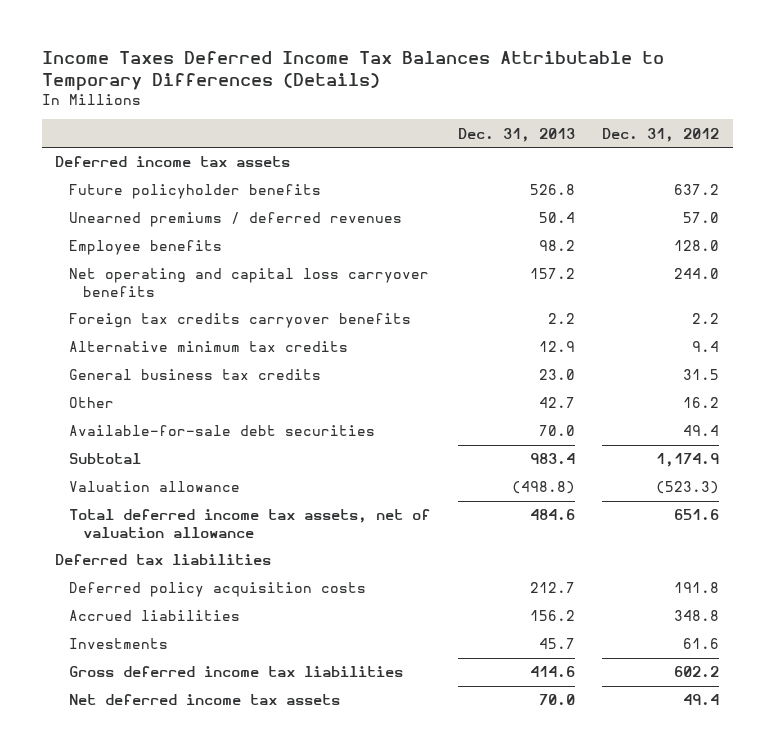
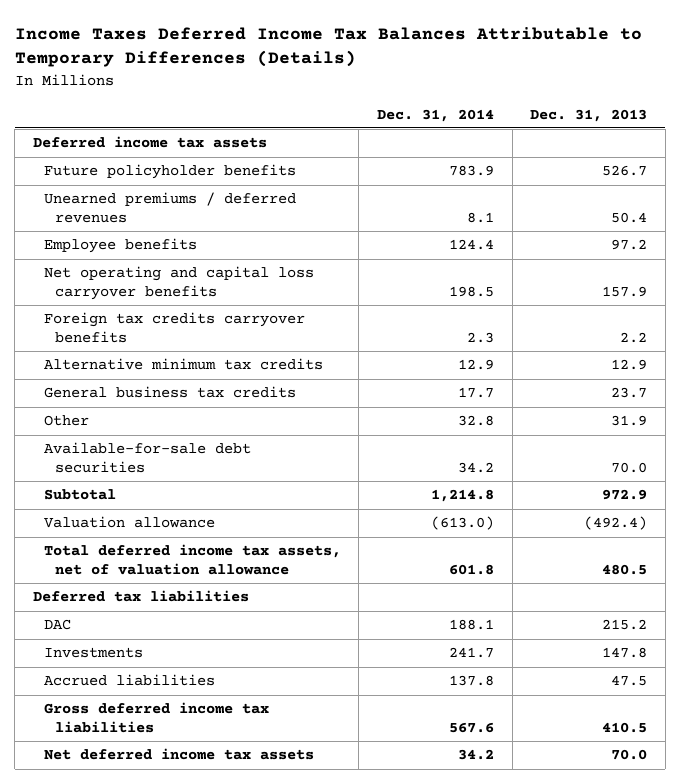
- | Dec. 31, 2013 | Dec. 31, 2012
+ | Dec. 31, 2014 | Dec. 31, 2013
- Future policyholder benefits | 526.8 | 637.2
+ Future policyholder benefits | 783.9 | 526.7
- Employee benefits | 98.2 | 128.0
- Net operating and capital loss carryover benefits | 157.2 | 244.0
+ Employee benefits | 124.4 | 97.2
+ Net operating and capital loss carryover benefits | 198.5 | 157.9
- General business tax credits | 23.0 | 31.5
- Other | 42.7 | 16.2
+ General business tax credits | 17.7 | 23.7
+ Other | 32.8 | 31.9
- Subtotal | 983.4 | 1,174.9
- Valuation allowance | (498.8) | (523.3)
- Total deferred income tax assets, net of valuation allowance | 484.6 | 651.6
+ Subtotal | 1,214.8 | 972.9
+ Valuation allowance | (613.0) | (492.4)
+ Total deferred income tax assets, net of valuation allowance | 601.8 | 480.5
- Deferred policy acquisition costs | 212.7 | 191.8
- Accrued liabilities | 156.2 | 348.8
- Investments | 45.7 | 61.6
- Gross deferred income tax liabilities | 414.6 | 602.2
+ DAC | 188.1 | 215.2
+ Investments | 241.7 | 147.8
+ Accrued liabilities | 137.8 | 47.5
+ Gross deferred income tax liabilities | 567.6 | 410.5

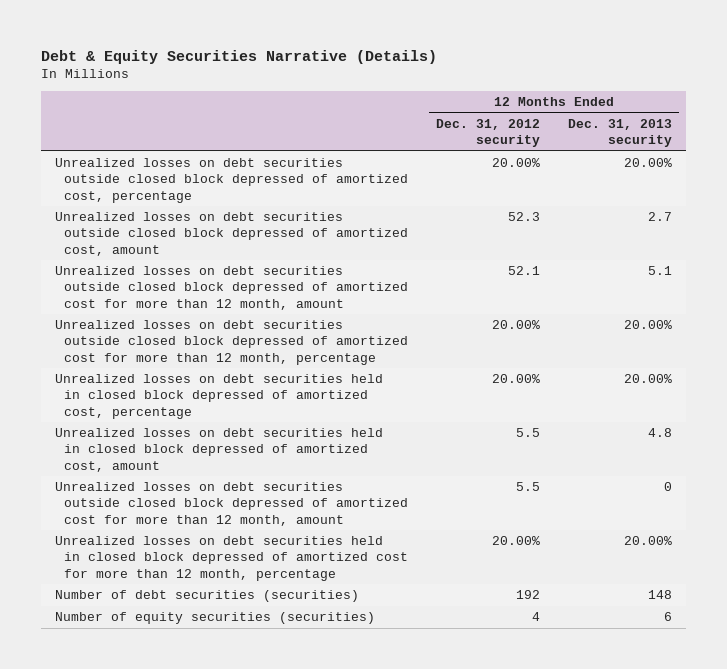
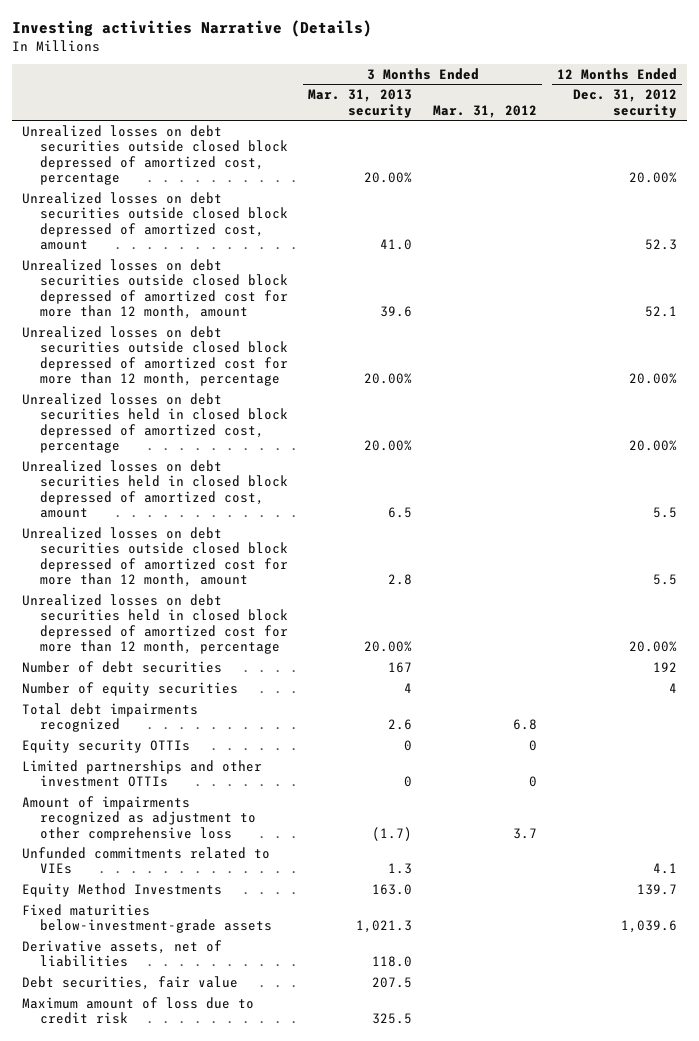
- Debt & Equity Securities Narrative (Details)
+ Investing activities Narrative (Details)
- | 12 Months Ended Dec. 31, 2012 security | 12 Months Ended Dec. 31, 2013 security
+ | 3 Months Ended Mar. 31, 2013 security | 3 Months Ended Mar. 31, 2012 | 12 Months Ended Dec. 31, 2012 security
- Number of debt securities (securities) | 192 | 148
- Number of equity securities (securities) | 4 | 6
+ Number of debt securities | 167 | | 192
+ Number of equity securities | 4 | | 4
+ Total debt impairments recognized | 2.6 | 6.8 |
+ Equity security OTTIs | 0 | 0 |
+ Limited partnerships and other investment OTTIs | 0 | 0 |
+ Amount of impairments recognized as adjustment to other comprehensive loss | (1.7) | 3.7 |
+ Unfunded commitments related to VIEs | 1.3 | | 4.1
+ Equity Method Investments | 163.0 | | 139.7
+ Fixed maturities below-investment-grade assets | 1,021.3 | | 1,039.6
+ Derivative assets, net of liabilities | 118.0 | |
+ Debt securities, fair value | 207.5 | |
+ Maximum amount of loss due to credit risk | 325.5 | |

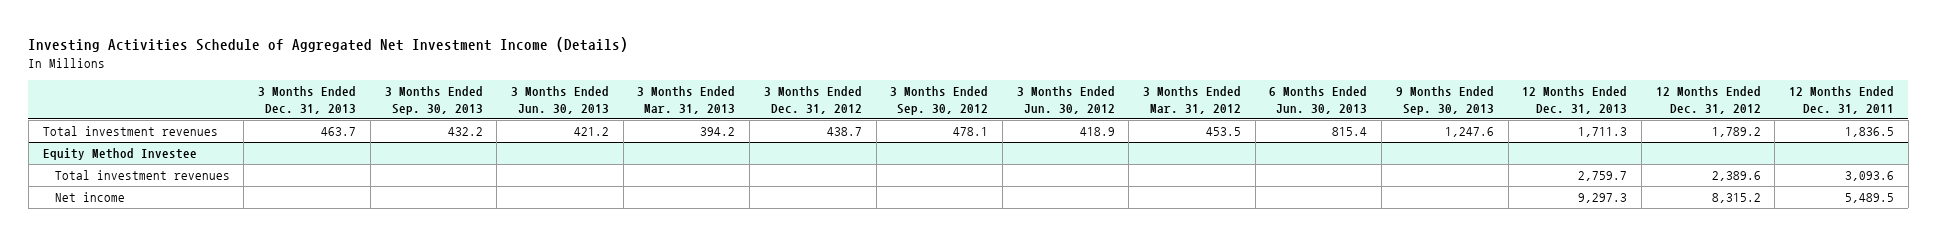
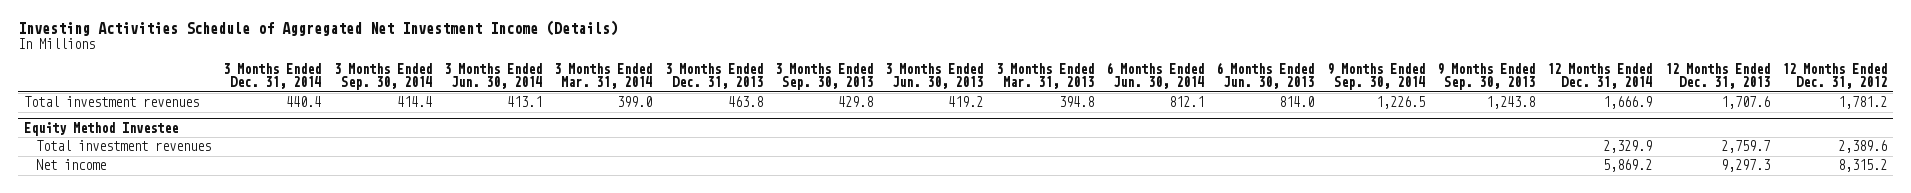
- | 3 Months Ended Dec. 31, 2013 | 3 Months Ended Sep. 30, 2013 | 3 Months Ended Jun. 30, 2013 | 3 Months Ended Mar. 31, 2013 | 3 Months Ended Dec. 31, 2012 | 3 Months Ended Sep. 30, 2012 | 3 Months Ended Jun. 30, 2012 | 3 Months Ended Mar. 31, 2012 | 6 Months Ended Jun. 30, 2013 | 9 Months Ended Sep. 30, 2013 | 12 Months Ended Dec. 31, 2013 | 12 Months Ended Dec. 31, 2012 | 12 Months Ended Dec. 31, 2011
+ | 3 Months Ended Dec. 31, 2014 | 3 Months Ended Sep. 30, 2014 | 3 Months Ended Jun. 30, 2014 | 3 Months Ended Mar. 31, 2014 | 3 Months Ended Dec. 31, 2013 | 3 Months Ended Sep. 30, 2013 | 3 Months Ended Jun. 30, 2013 | 3 Months Ended Mar. 31, 2013 | 6 Months Ended Jun. 30, 2014 | 6 Months Ended Jun. 30, 2013 | 9 Months Ended Sep. 30, 2014 | 9 Months Ended Sep. 30, 2013 | 12 Months Ended Dec. 31, 2014 | 12 Months Ended Dec. 31, 2013 | 12 Months Ended Dec. 31, 2012
- Total investment revenues | 463.7 | 432.2 | 421.2 | 394.2 | 438.7 | 478.1 | 418.9 | 453.5 | 815.4 | 1,247.6 | 1,711.3 | 1,789.2 | 1,836.5
+ Total investment revenues | 440.4 | 414.4 | 413.1 | 399.0 | 463.8 | 429.8 | 419.2 | 394.8 | 812.1 | 814.0 | 1,226.5 | 1,243.8 | 1,666.9 | 1,707.6 | 1,781.2

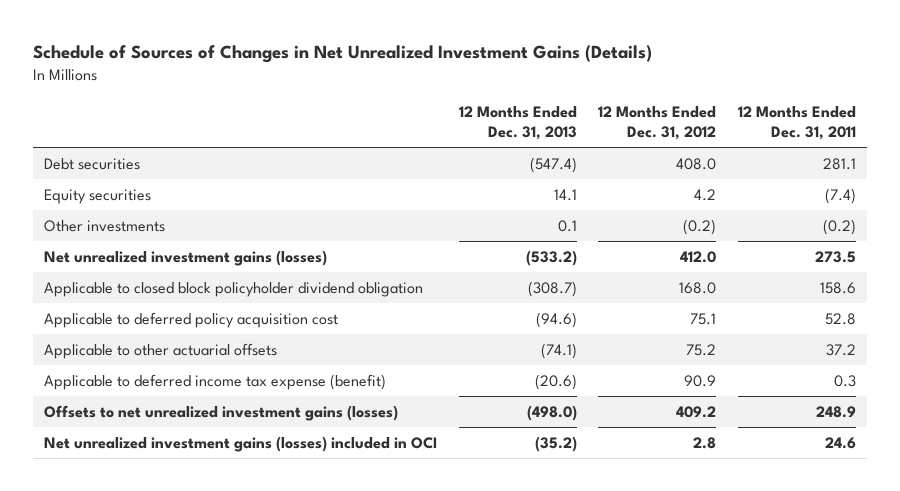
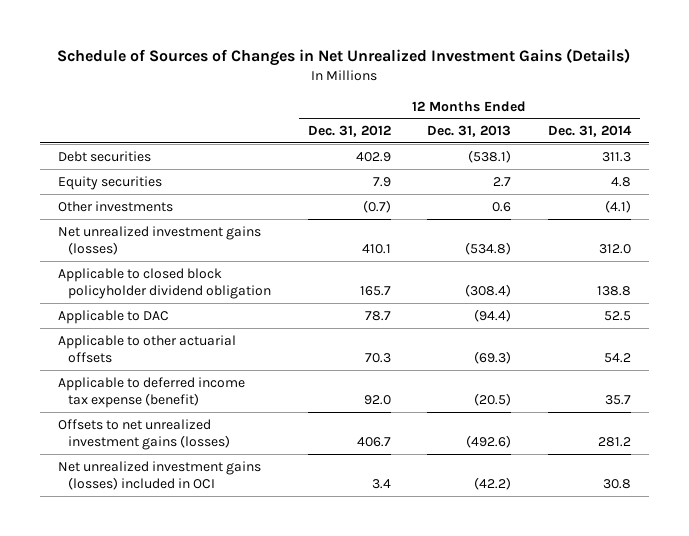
- | 12 Months Ended Dec. 31, 2013 | 12 Months Ended Dec. 31, 2012 | 12 Months Ended Dec. 31, 2011
+ | 12 Months Ended Dec. 31, 2012 | 12 Months Ended Dec. 31, 2013 | 12 Months Ended Dec. 31, 2014
- Debt securities | (547.4) | 408.0 | 281.1
- Equity securities | 14.1 | 4.2 | (7.4)
- Other investments | 0.1 | (0.2) | (0.2)
- Net unrealized investment gains (losses) | (533.2) | 412.0 | 273.5
- Applicable to closed block policyholder dividend obligation | (308.7) | 168.0 | 158.6
- Applicable to deferred policy acquisition cost | (94.6) | 75.1 | 52.8
- Applicable to other actuarial offsets | (74.1) | 75.2 | 37.2
- Applicable to deferred income tax expense (benefit) | (20.6) | 90.9 | 0.3
- Offsets to net unrealized investment gains (losses) | (498.0) | 409.2 | 248.9
- Net unrealized investment gains (losses) included in OCI | (35.2) | 2.8 | 24.6
+ Debt securities | 402.9 | (538.1) | 311.3
+ Equity securities | 7.9 | 2.7 | 4.8
+ Other investments | (0.7) | 0.6 | (4.1)
+ Net unrealized investment gains (losses) | 410.1 | (534.8) | 312.0
+ Applicable to closed block policyholder dividend obligation | 165.7 | (308.4) | 138.8
+ Applicable to DAC | 78.7 | (94.4) | 52.5
+ Applicable to other actuarial offsets | 70.3 | (69.3) | 54.2
+ Applicable to deferred income tax expense (benefit) | 92.0 | (20.5) | 35.7
+ Offsets to net unrealized investment gains (losses) | 406.7 | (492.6) | 281.2
+ Net unrealized investment gains (losses) included in OCI | 3.4 | (42.2) | 30.8

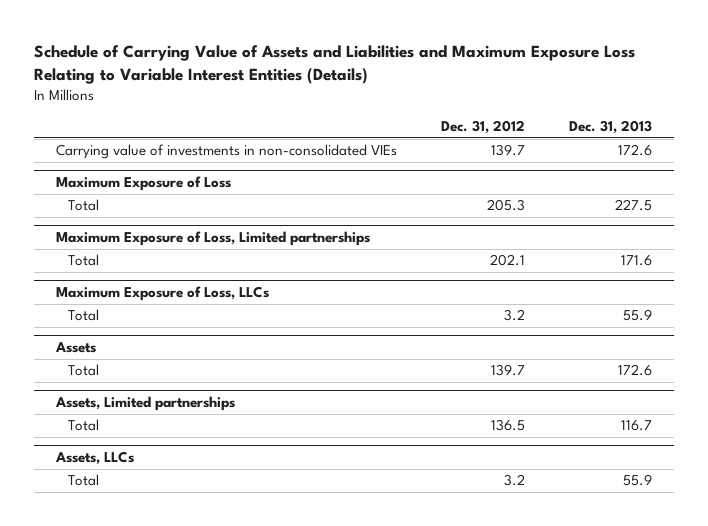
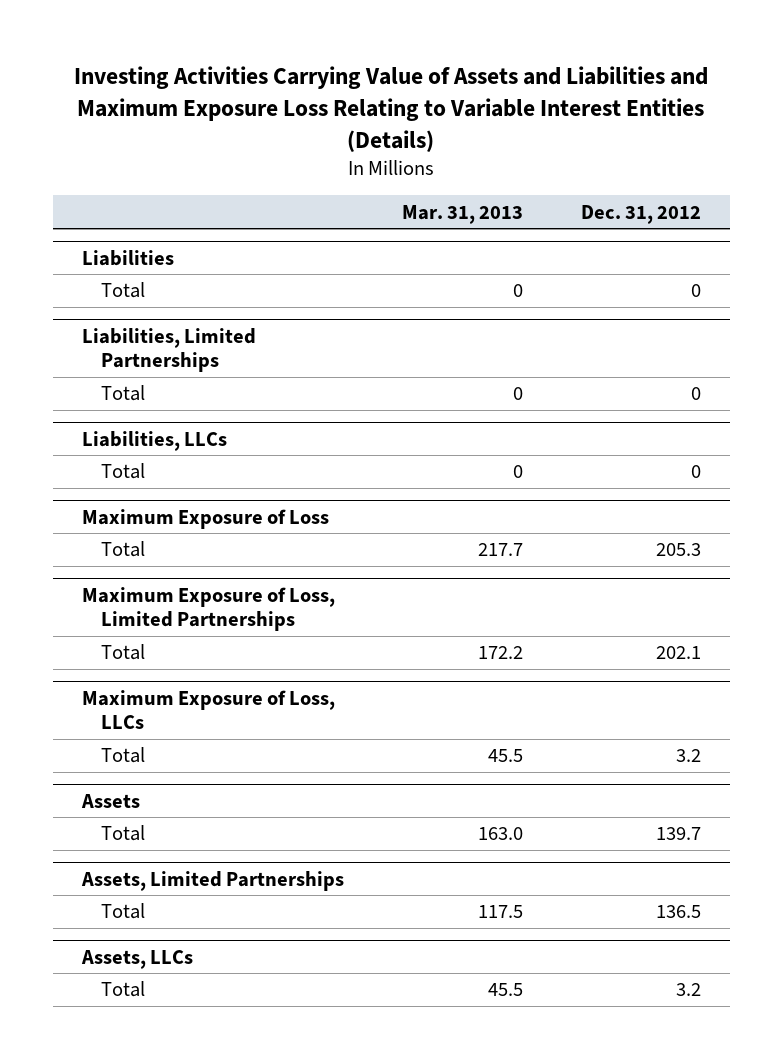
- Schedule of Carrying Value of Assets and Liabilities and Maximum Exposure Loss Relating to Variable Interest Entities (Details)
+ Investing Activities Carrying Value of Assets and Liabilities and Maximum Exposure Loss Relating to Variable Interest Entities (Details)
- | Dec. 31, 2012 | Dec. 31, 2013
+ | Mar. 31, 2013 | Dec. 31, 2012
- Carrying value of investments in non-consolidated VIEs | 139.7 | 172.6
+ Liabilities
+ Total | 0 | 0
+ Liabilities, Limited Partnerships
+ Total | 0 | 0
+ Liabilities, LLCs
+ Total | 0 | 0
- Maximum Exposure of Loss, Limited partnerships
+ Maximum Exposure of Loss, Limited Partnerships
- Assets, Limited partnerships
+ Assets, Limited Partnerships

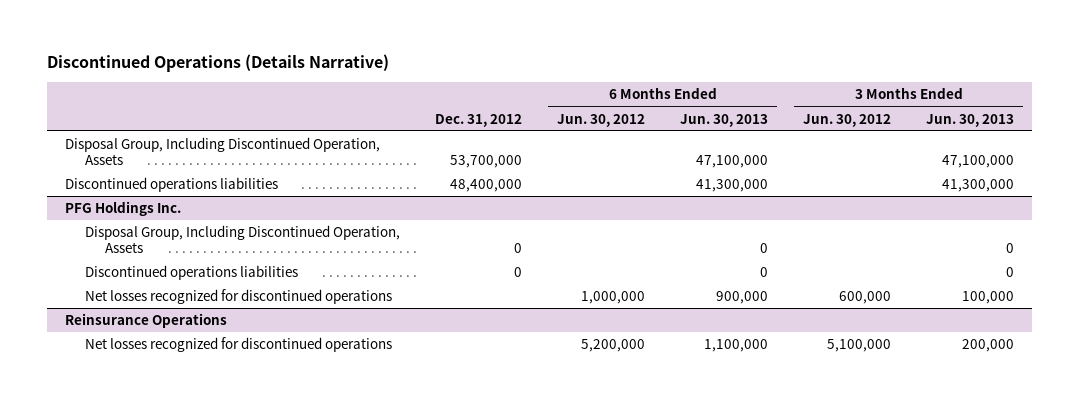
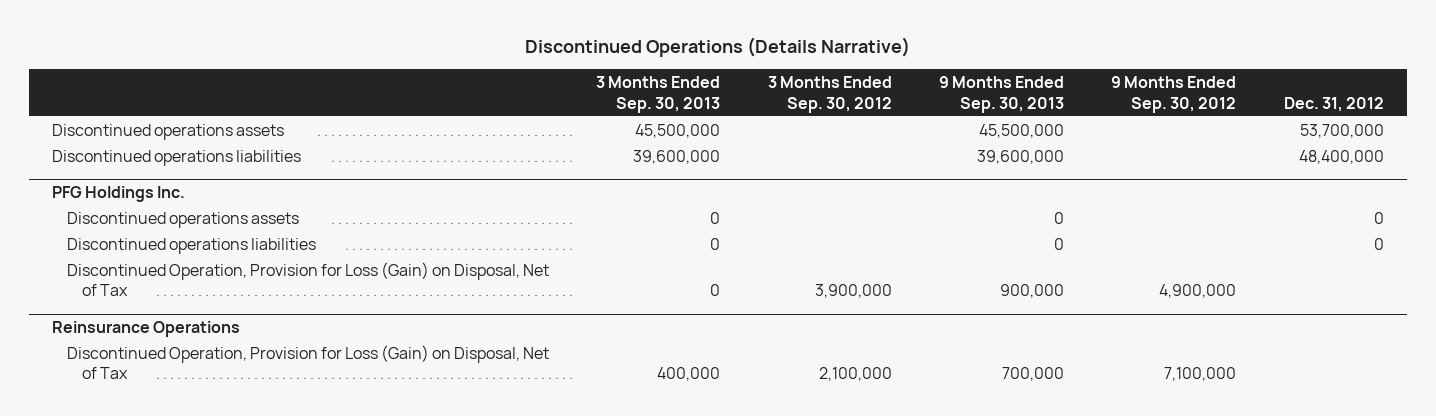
- | Dec. 31, 2012 | 6 Months Ended Jun. 30, 2012 | 6 Months Ended Jun. 30, 2013 | 3 Months Ended Jun. 30, 2012 | 3 Months Ended Jun. 30, 2013
+ | 3 Months Ended Sep. 30, 2013 | 3 Months Ended Sep. 30, 2012 | 9 Months Ended Sep. 30, 2013 | 9 Months Ended Sep. 30, 2012 | Dec. 31, 2012
- Disposal Group, Including Discontinued Operation, Assets | 53,700,000 | | 47,100,000 | | 47,100,000
+ Discontinued operations assets | 45,500,000 | | 45,500,000 | | 53,700,000
@ PFG Holdings Inc.
- Disposal Group, Including Discontinued Operation, Assets | 0 | | 0 | | 0
+ Discontinued operations assets | 0 | | 0 | | 0
- Net losses recognized for discontinued operations | | 1,000,000 | 900,000 | 600,000 | 100,000
+ Discontinued Operation, Provision for Loss (Gain) on Disposal, Net of Tax | 0 | 3,900,000 | 900,000 | 4,900,000 |
@ Reinsurance Operations
- Net losses recognized for discontinued operations | | 5,200,000 | 1,100,000 | 5,100,000 | 200,000
+ Discontinued Operation, Provision for Loss (Gain) on Disposal, Net of Tax | 400,000 | 2,100,000 | 700,000 | 7,100,000 |

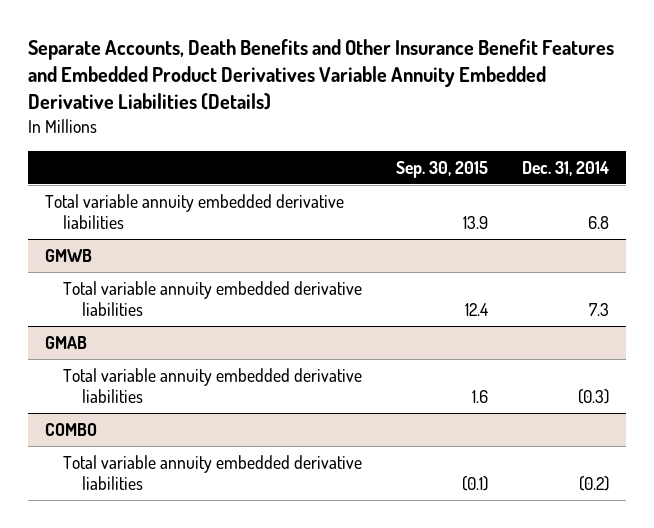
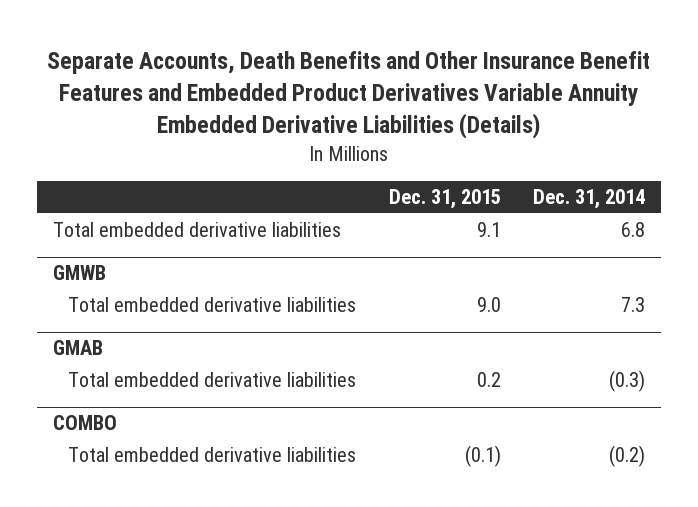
- | Sep. 30, 2015 | Dec. 31, 2014
+ | Dec. 31, 2015 | Dec. 31, 2014
- Total variable annuity embedded derivative liabilities | 13.9 | 6.8
+ Total embedded derivative liabilities | 9.1 | 6.8
@ GMWB
- Total variable annuity embedded derivative liabilities | 12.4 | 7.3
+ Total embedded derivative liabilities | 9.0 | 7.3
@ GMAB
- Total variable annuity embedded derivative liabilities | 1.6 | (0.3)
+ Total embedded derivative liabilities | 0.2 | (0.3)
@ COMBO
- Total variable annuity embedded derivative liabilities | (0.1) | (0.2)
+ Total embedded derivative liabilities | (0.1) | (0.2)

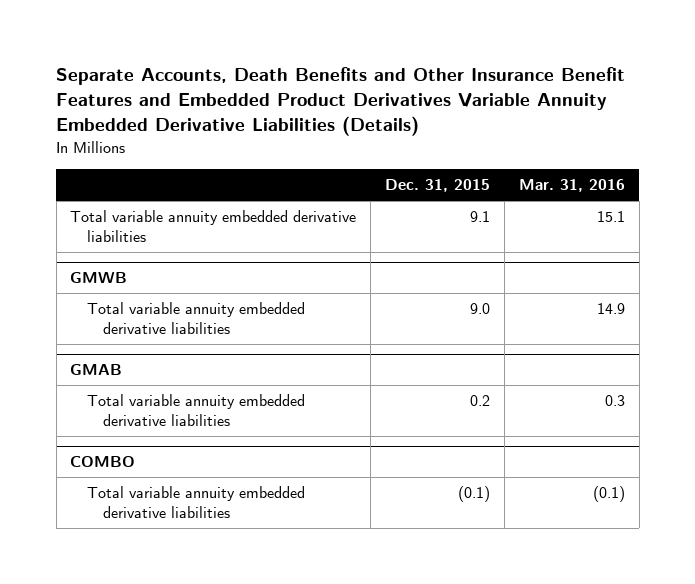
- | Dec. 31, 2015 | Dec. 31, 2014
+ | Dec. 31, 2015 | Mar. 31, 2016
- Total embedded derivative liabilities | 9.1 | 6.8
+ Total variable annuity embedded derivative liabilities | 9.1 | 15.1
@ GMWB
- Total embedded derivative liabilities | 9.0 | 7.3
+ Total variable annuity embedded derivative liabilities | 9.0 | 14.9
@ GMAB
- Total embedded derivative liabilities | 0.2 | (0.3)
+ Total variable annuity embedded derivative liabilities | 0.2 | 0.3
@ COMBO
- Total embedded derivative liabilities | (0.1) | (0.2)
+ Total variable annuity embedded derivative liabilities | (0.1) | (0.1)

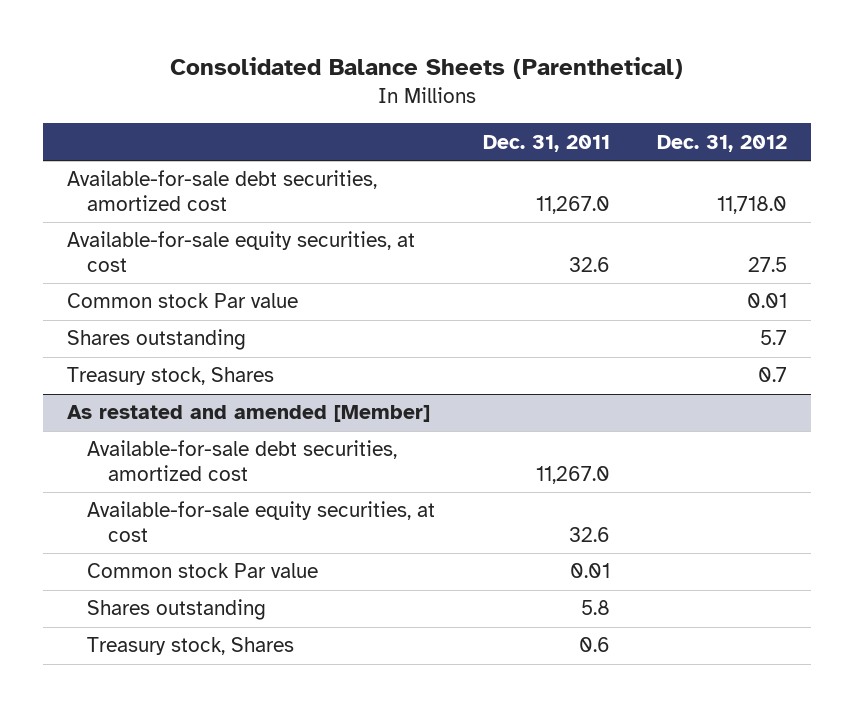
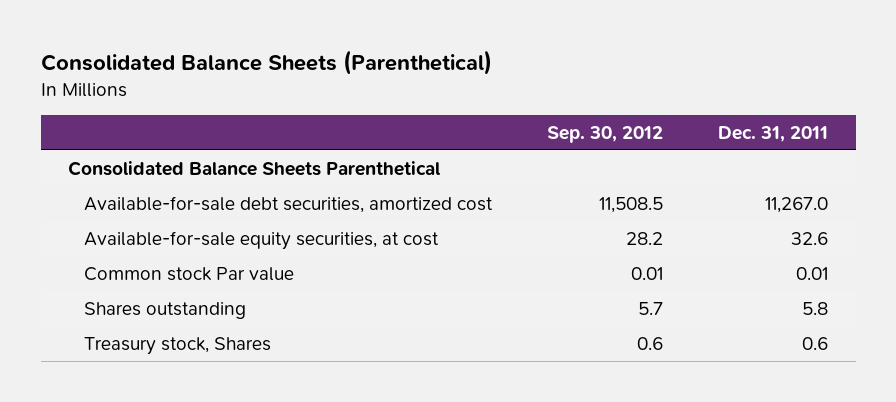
- | Dec. 31, 2011 | Dec. 31, 2012
+ | Sep. 30, 2012 | Dec. 31, 2011
- Available-for-sale debt securities, amortized cost | 11,267.0 | 11,718.0
- Available-for-sale equity securities, at cost | 32.6 | 27.5
- Common stock Par value | | 0.01
- Shares outstanding | | 5.7
- Treasury stock, Shares | | 0.7
- As restated and amended [Member]
+ Consolidated Balance Sheets Parenthetical

